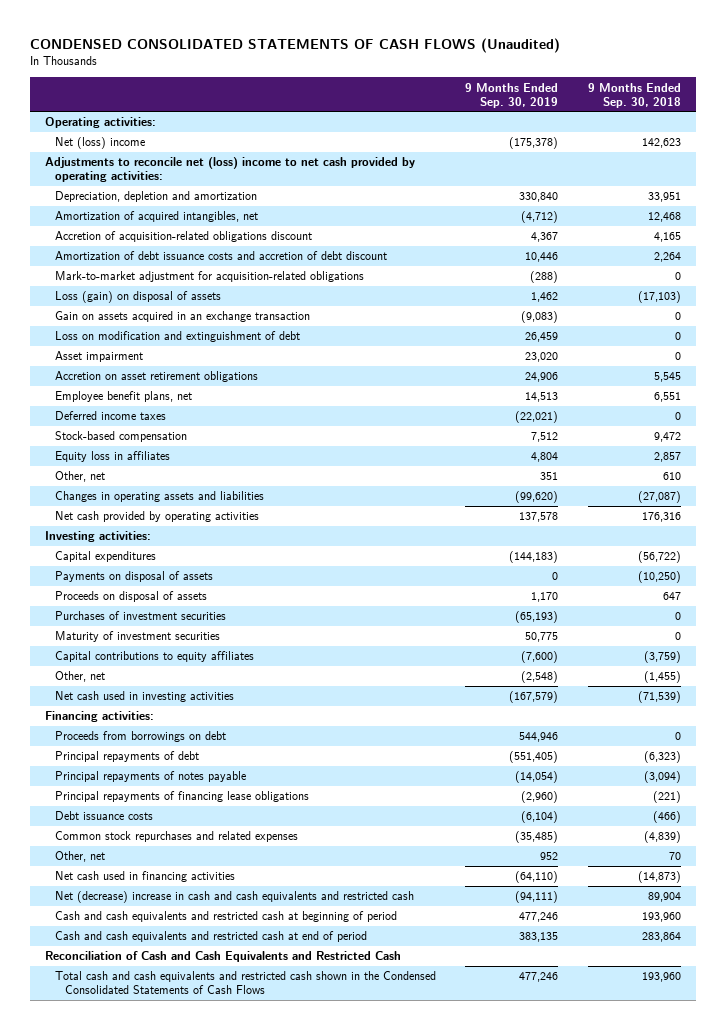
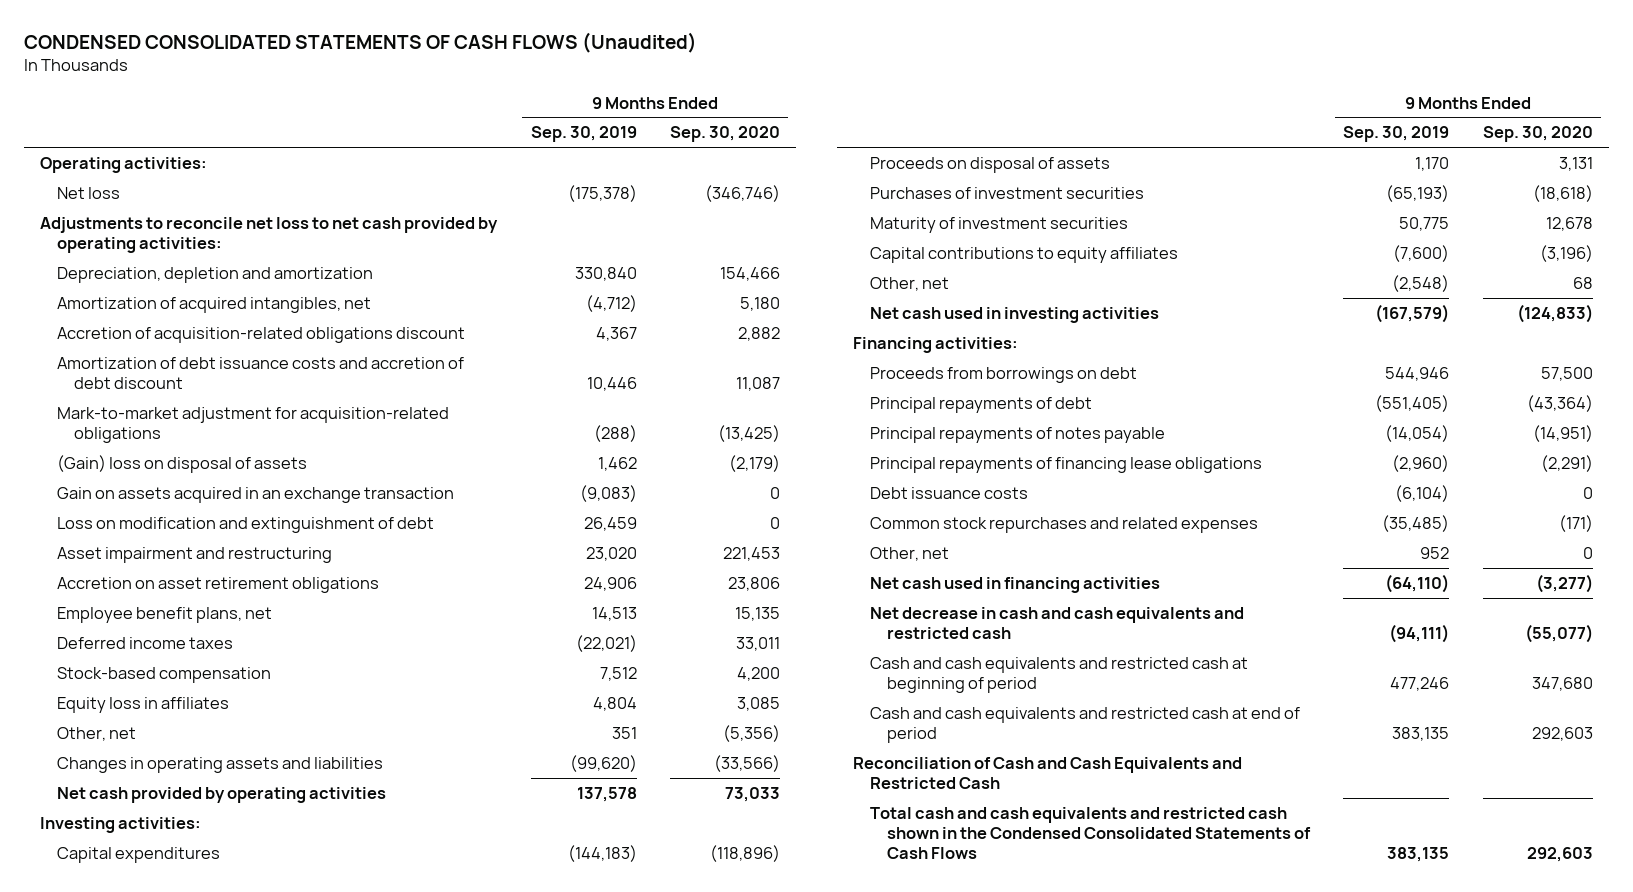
- | 9 Months Ended Sep. 30, 2019 | 9 Months Ended Sep. 30, 2018
+ | 9 Months Ended Sep. 30, 2019 | 9 Months Ended Sep. 30, 2020
- Net (loss) income | (175,378) | 142,623
- Adjustments to reconcile net (loss) income to net cash provided by operating activities:
+ Net loss | (175,378) | (346,746)
+ Adjustments to reconcile net loss to net cash provided by operating activities:
- Loss (gain) on disposal of assets | 1,462 | (17,103)
+ (Gain) loss on disposal of assets | 1,462 | (2,179)
- Asset impairment | 23,020 | 0
+ Asset impairment and restructuring | 23,020 | 221,453
- Payments on disposal of assets | 0 | (10,250)
- Net (decrease) increase in cash and cash equivalents and restricted cash | (94,111) | 89,904
+ Net decrease in cash and cash equivalents and restricted cash | (94,111) | (55,077)
- Total cash and cash equivalents and restricted cash shown in the Condensed Consolidated Statements of Cash Flows | 477,246 | 193,960
+ Total cash and cash equivalents and restricted cash shown in the Condensed Consolidated Statements of Cash Flows | 383,135 | 292,603

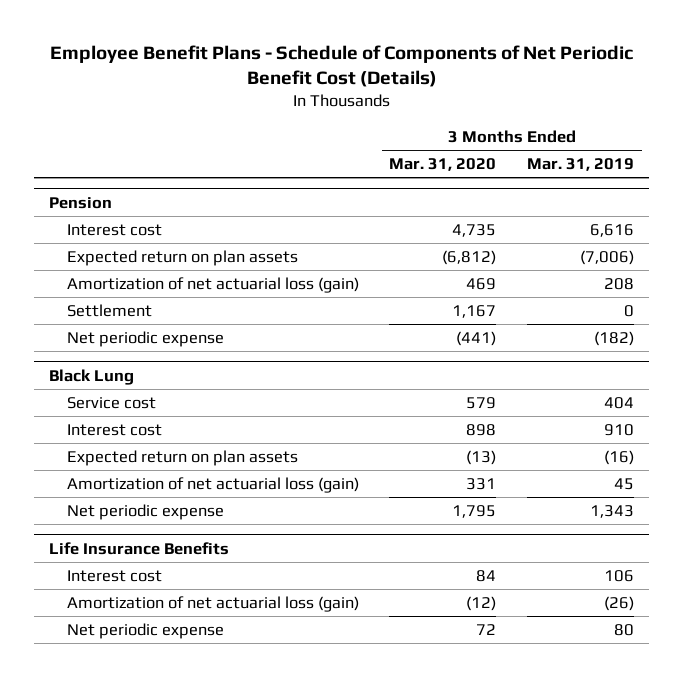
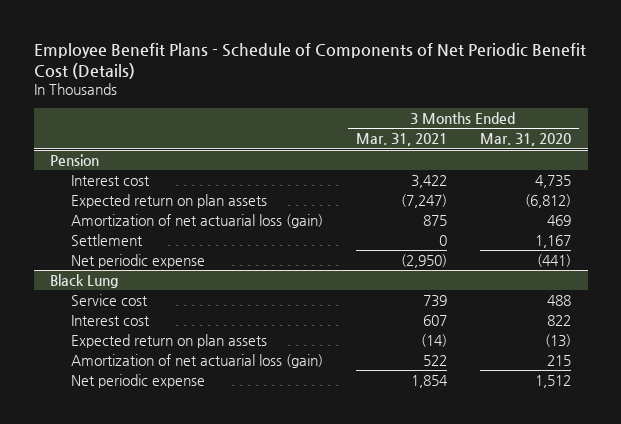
- | 3 Months Ended Mar. 31, 2020 | 3 Months Ended Mar. 31, 2019
+ | 3 Months Ended Mar. 31, 2021 | 3 Months Ended Mar. 31, 2020
@ Black Lung
- Service cost | 579 | 404
- Interest cost | 898 | 910
+ Service cost | 739 | 488
+ Interest cost | 607 | 822
- Amortization of net actuarial loss (gain) | 331 | 45
- Net periodic expense | 1,795 | 1,343
- Life Insurance Benefits
- Interest cost | 84 | 106
- Amortization of net actuarial loss (gain) | (12) | (26)
- Net periodic expense | 72 | 80
@ Black Lung
+ Amortization of net actuarial loss (gain) | 522 | 215
+ Net periodic expense | 1,854 | 1,512

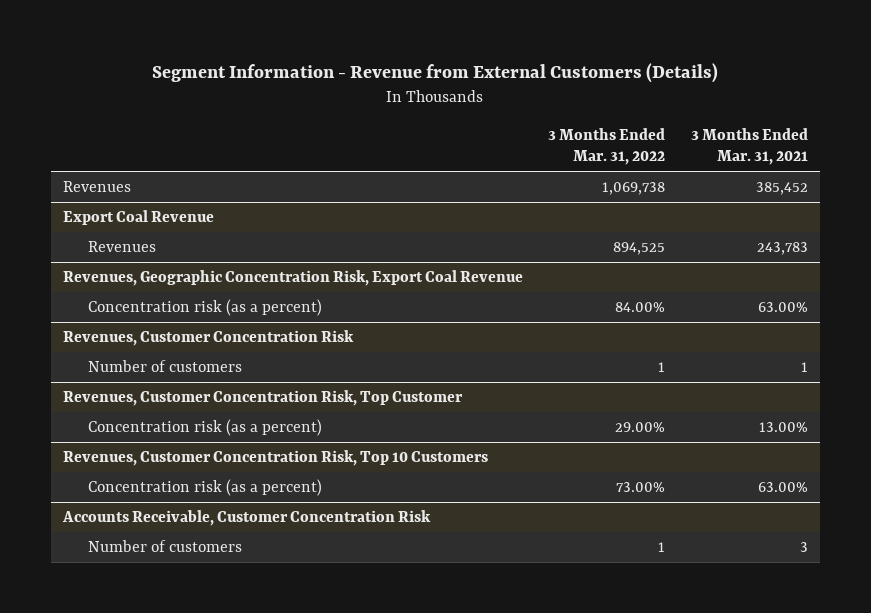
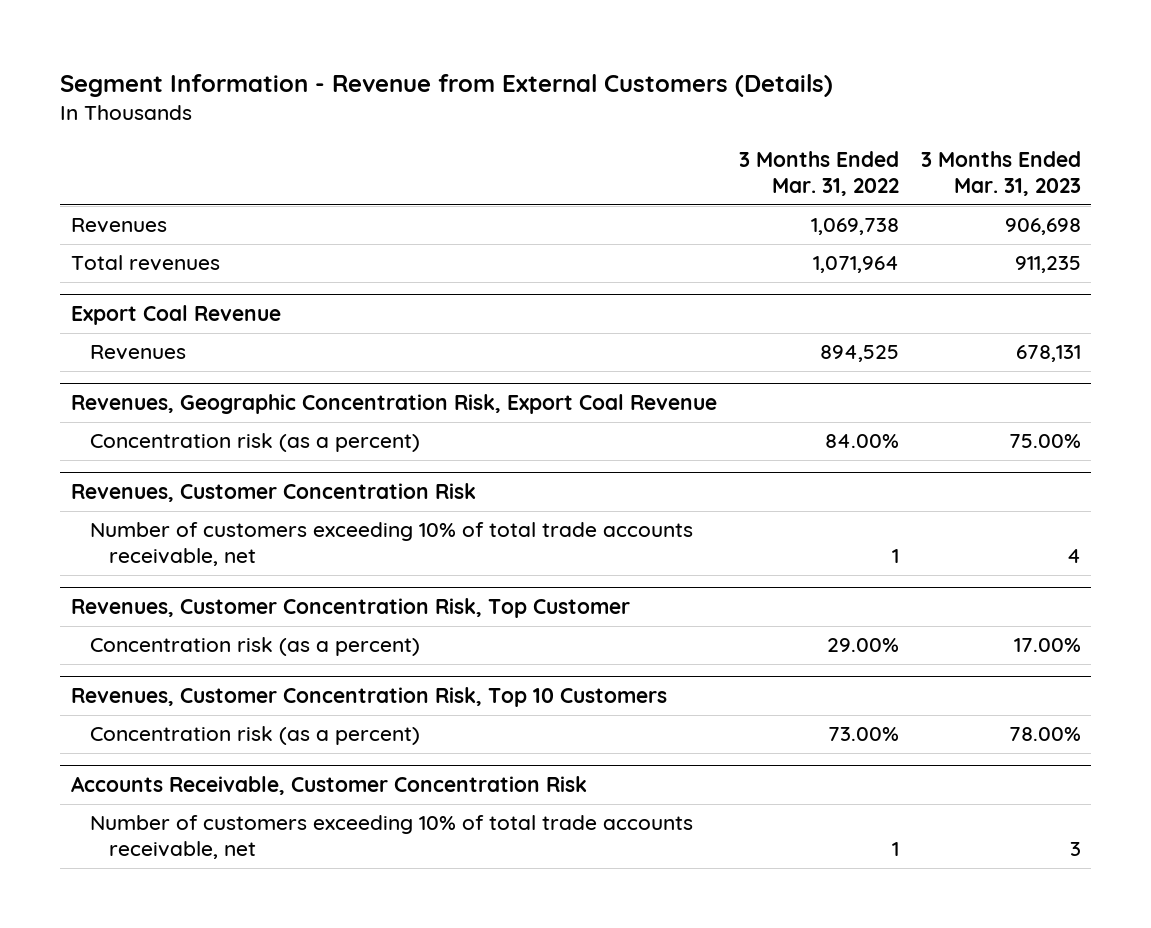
- | 3 Months Ended Mar. 31, 2022 | 3 Months Ended Mar. 31, 2021
+ | 3 Months Ended Mar. 31, 2022 | 3 Months Ended Mar. 31, 2023
+ Total revenues | 1,071,964 | 911,235
@ Revenues, Customer Concentration Risk
- Number of customers | 1 | 1
+ Number of customers exceeding 10% of total trade accounts receivable, net | 1 | 4
@ Accounts Receivable, Customer Concentration Risk
- Number of customers | 1 | 3
+ Number of customers exceeding 10% of total trade accounts receivable, net | 1 | 3

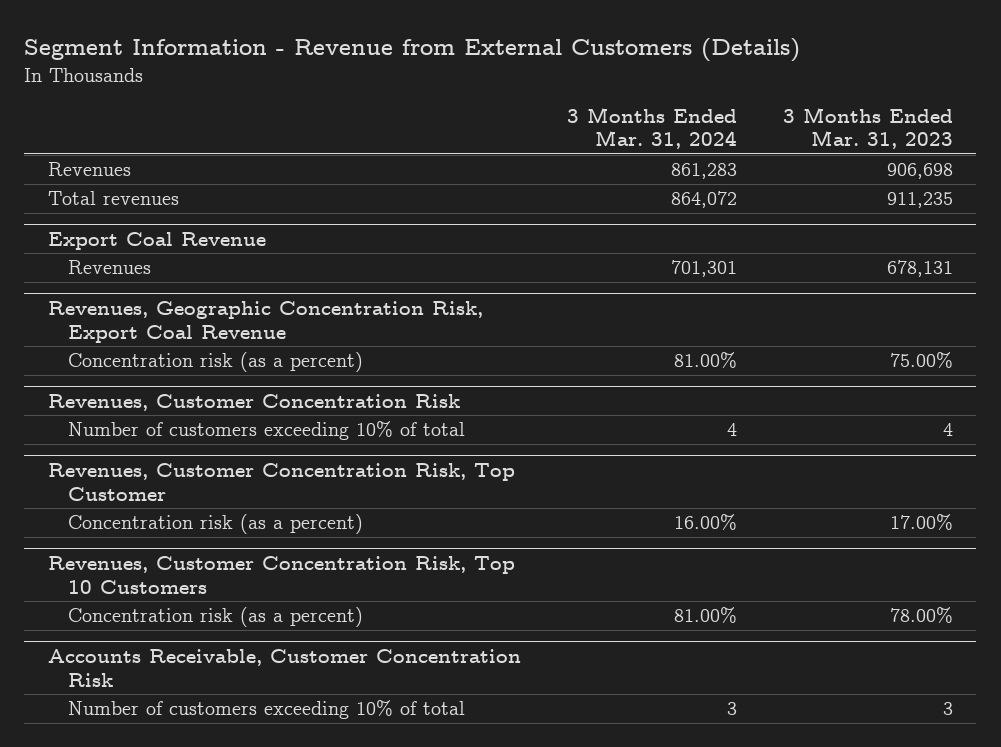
- | 3 Months Ended Mar. 31, 2022 | 3 Months Ended Mar. 31, 2023
+ | 3 Months Ended Mar. 31, 2024 | 3 Months Ended Mar. 31, 2023
@ Revenues, Customer Concentration Risk
- Number of customers exceeding 10% of total trade accounts receivable, net | 1 | 4
+ Number of customers exceeding 10% of total | 4 | 4
@ Accounts Receivable, Customer Concentration Risk
- Number of customers exceeding 10% of total trade accounts receivable, net | 1 | 3
+ Number of customers exceeding 10% of total | 3 | 3

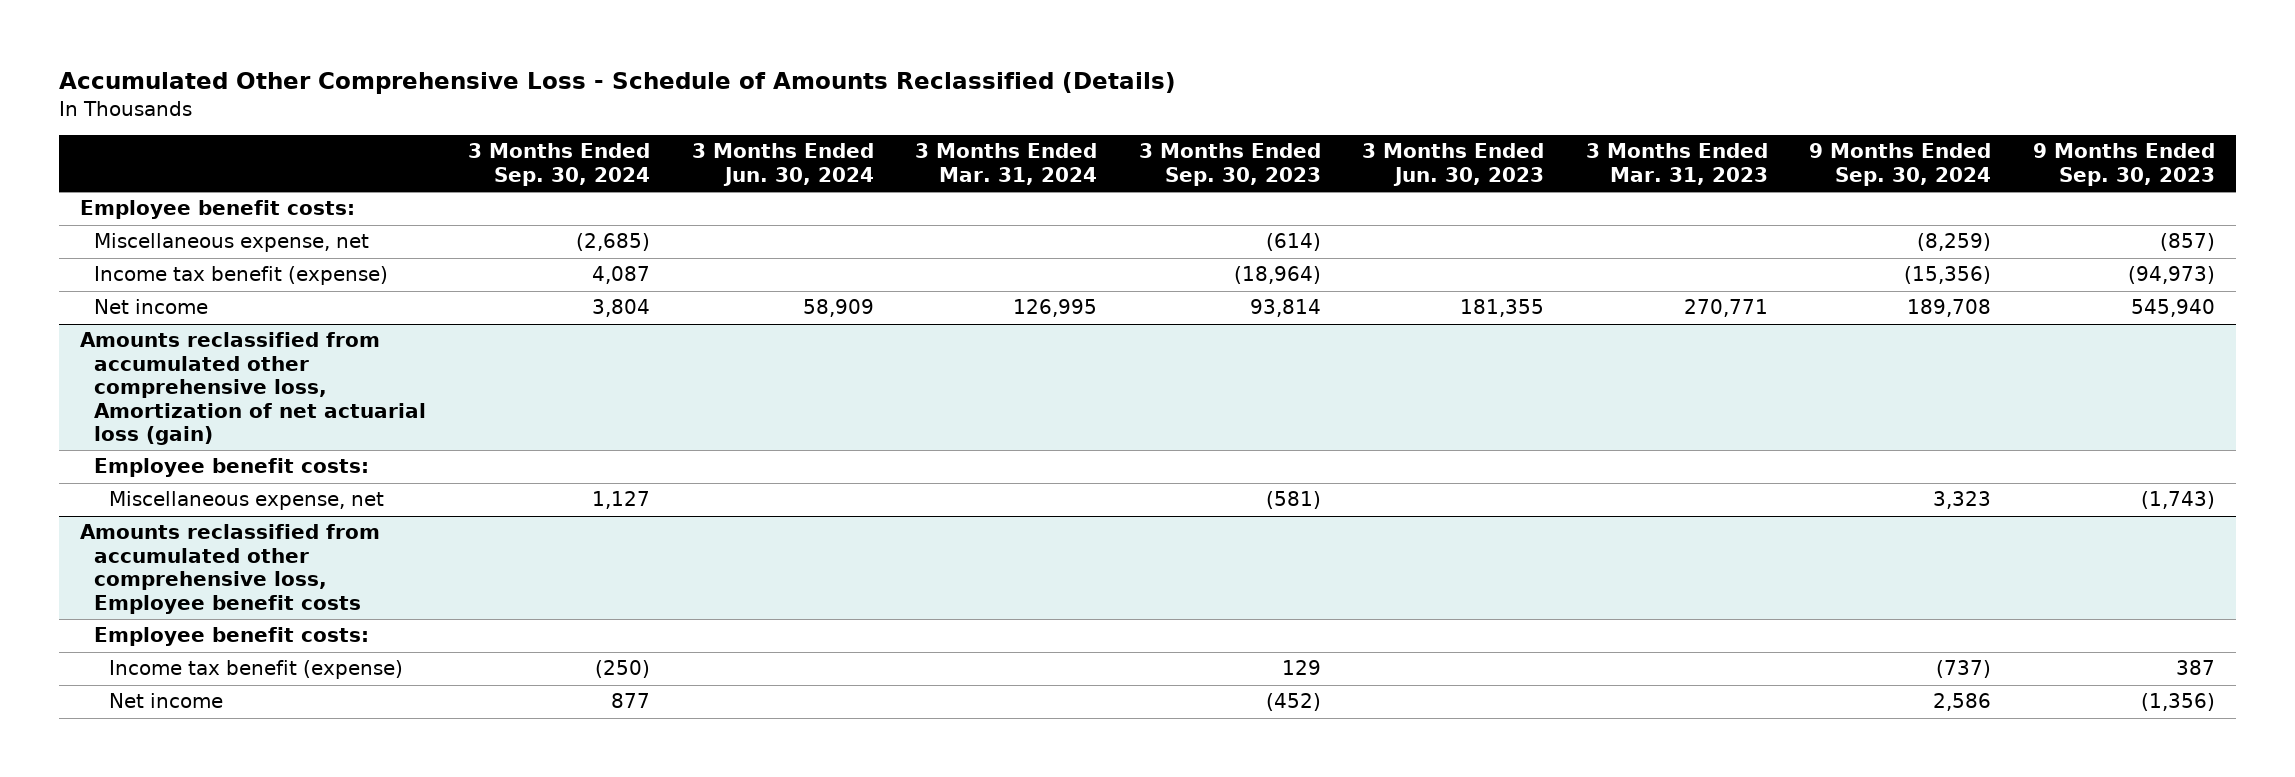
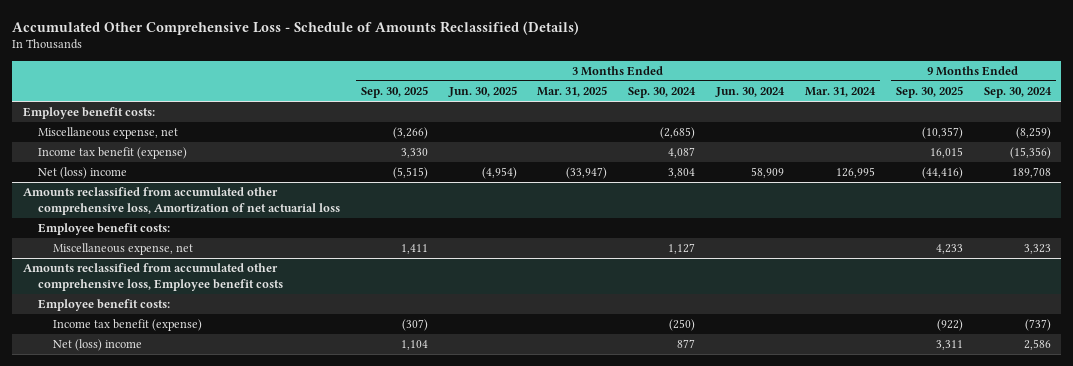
- | 3 Months Ended Sep. 30, 2024 | 3 Months Ended Jun. 30, 2024 | 3 Months Ended Mar. 31, 2024 | 3 Months Ended Sep. 30, 2023 | 3 Months Ended Jun. 30, 2023 | 3 Months Ended Mar. 31, 2023 | 9 Months Ended Sep. 30, 2024 | 9 Months Ended Sep. 30, 2023
+ | 3 Months Ended Sep. 30, 2025 | 3 Months Ended Jun. 30, 2025 | 3 Months Ended Mar. 31, 2025 | 3 Months Ended Sep. 30, 2024 | 3 Months Ended Jun. 30, 2024 | 3 Months Ended Mar. 31, 2024 | 9 Months Ended Sep. 30, 2025 | 9 Months Ended Sep. 30, 2024
- Net income | 3,804 | 58,909 | 126,995 | 93,814 | 181,355 | 270,771 | 189,708 | 545,940
- Amounts reclassified from accumulated other comprehensive loss, Amortization of net actuarial loss (gain)
+ Net (loss) income | (5,515) | (4,954) | (33,947) | 3,804 | 58,909 | 126,995 | (44,416) | 189,708
+ Amounts reclassified from accumulated other comprehensive loss, Amortization of net actuarial loss
@ Amounts reclassified from accumulated other comprehensive loss, Employee benefit costs
- Net income | 877 | | | (452) | | | 2,586 | (1,356)
+ Net (loss) income | 1,104 | | | 877 | | | 3,311 | 2,586

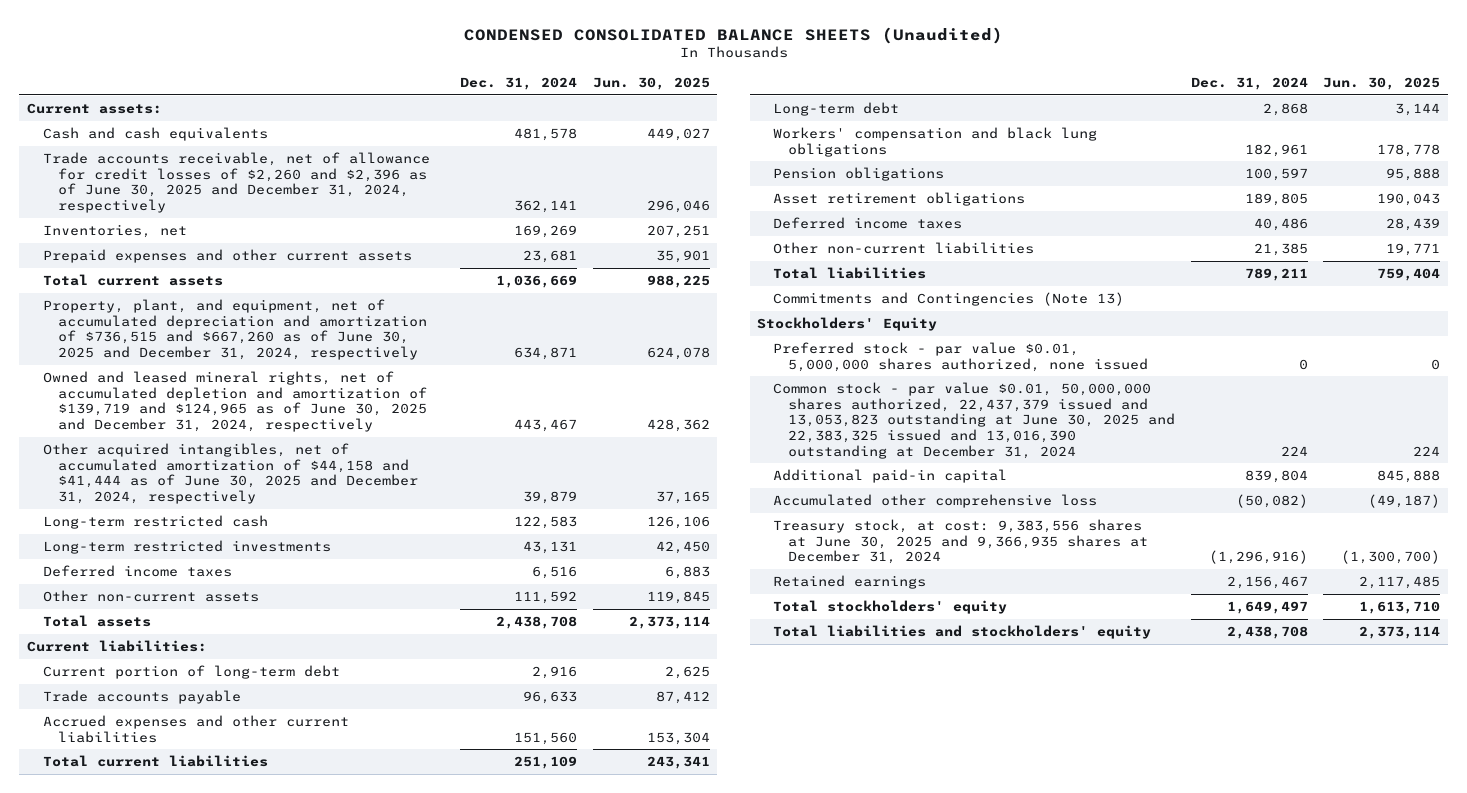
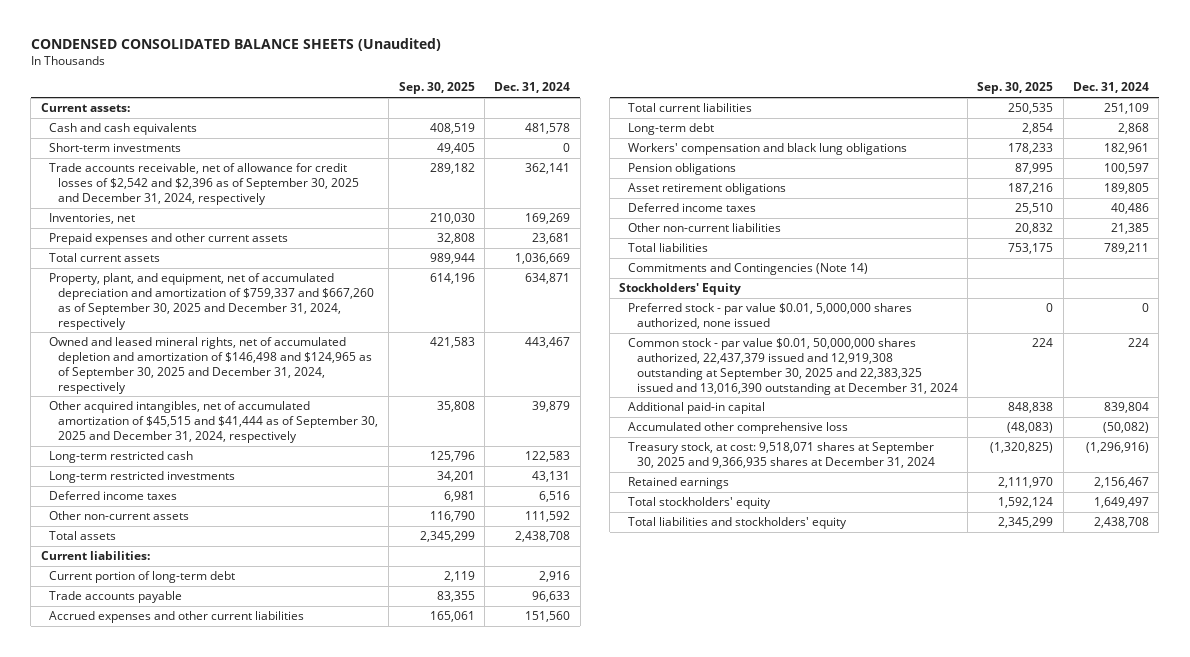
- | Dec. 31, 2024 | Jun. 30, 2025
+ | Sep. 30, 2025 | Dec. 31, 2024
- Trade accounts receivable, net of allowance for credit losses of $2,260 and $2,396 as of June 30, 2025 and December 31, 2024, respectively | 362,141 | 296,046
+ Short-term investments | 49,405 | 0
+ Trade accounts receivable, net of allowance for credit losses of $2,542 and $2,396 as of September 30, 2025 and December 31, 2024, respectively | 289,182 | 362,141
- Property, plant, and equipment, net of accumulated depreciation and amortization of $736,515 and $667,260 as of June 30, 2025 and December 31, 2024, respectively | 634,871 | 624,078
- Owned and leased mineral rights, net of accumulated depletion and amortization of $139,719 and $124,965 as of June 30, 2025 and December 31, 2024, respectively | 443,467 | 428,362
- Other acquired intangibles, net of accumulated amortization of $44,158 and $41,444 as of June 30, 2025 and December 31, 2024, respectively | 39,879 | 37,165
+ Property, plant, and equipment, net of accumulated depreciation and amortization of $759,337 and $667,260 as of September 30, 2025 and December 31, 2024, respectively | 614,196 | 634,871
+ Owned and leased mineral rights, net of accumulated depletion and amortization of $146,498 and $124,965 as of September 30, 2025 and December 31, 2024, respectively | 421,583 | 443,467
+ Other acquired intangibles, net of accumulated amortization of $45,515 and $41,444 as of September 30, 2025 and December 31, 2024, respectively | 35,808 | 39,879
- Commitments and Contingencies (Note 13)
+ Commitments and Contingencies (Note 14)
- Common stock - par value $0.01, 50,000,000 shares authorized, 22,437,379 issued and 13,053,823 outstanding at June 30, 2025 and 22,383,325 issued and 13,016,390 outstanding at December 31, 2024 | 224 | 224
+ Common stock - par value $0.01, 50,000,000 shares authorized, 22,437,379 issued and 12,919,308 outstanding at September 30, 2025 and 22,383,325 issued and 13,016,390 outstanding at December 31, 2024 | 224 | 224
- Treasury stock, at cost: 9,383,556 shares at June 30, 2025 and 9,366,935 shares at December 31, 2024 | (1,296,916) | (1,300,700)
+ Treasury stock, at cost: 9,518,071 shares at September 30, 2025 and 9,366,935 shares at December 31, 2024 | (1,320,825) | (1,296,916)

